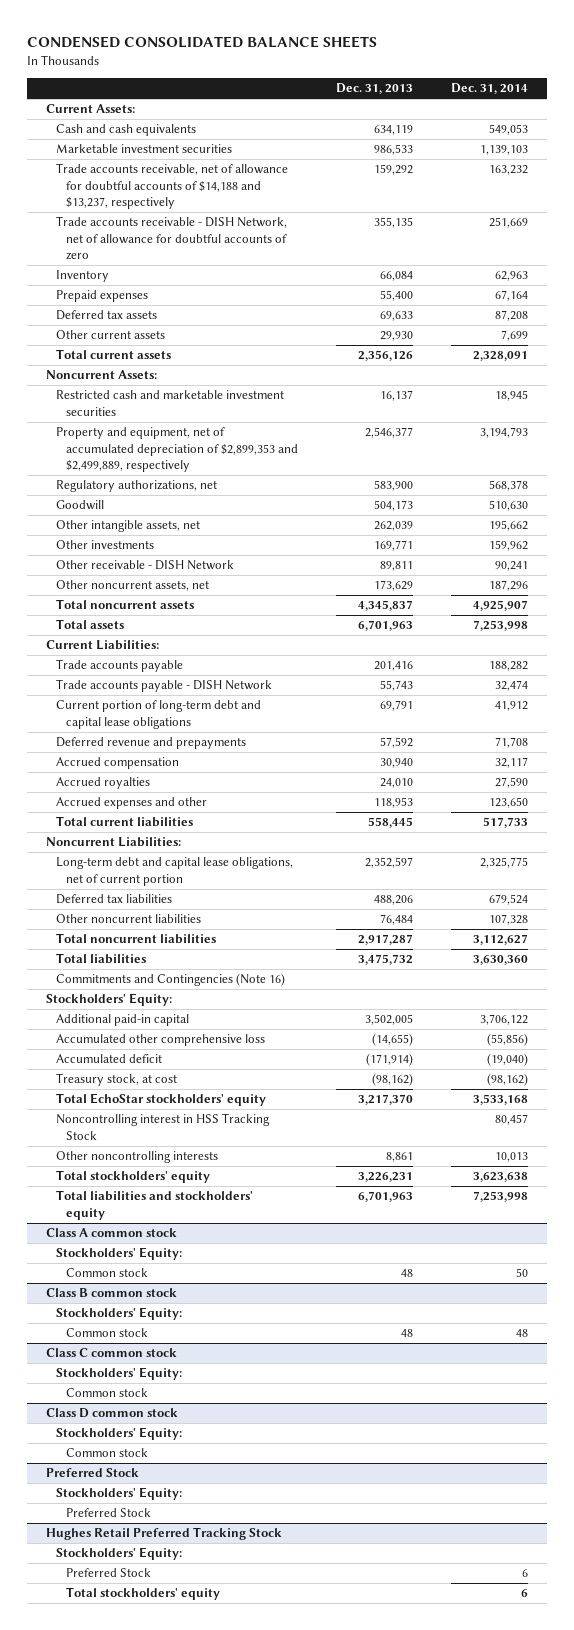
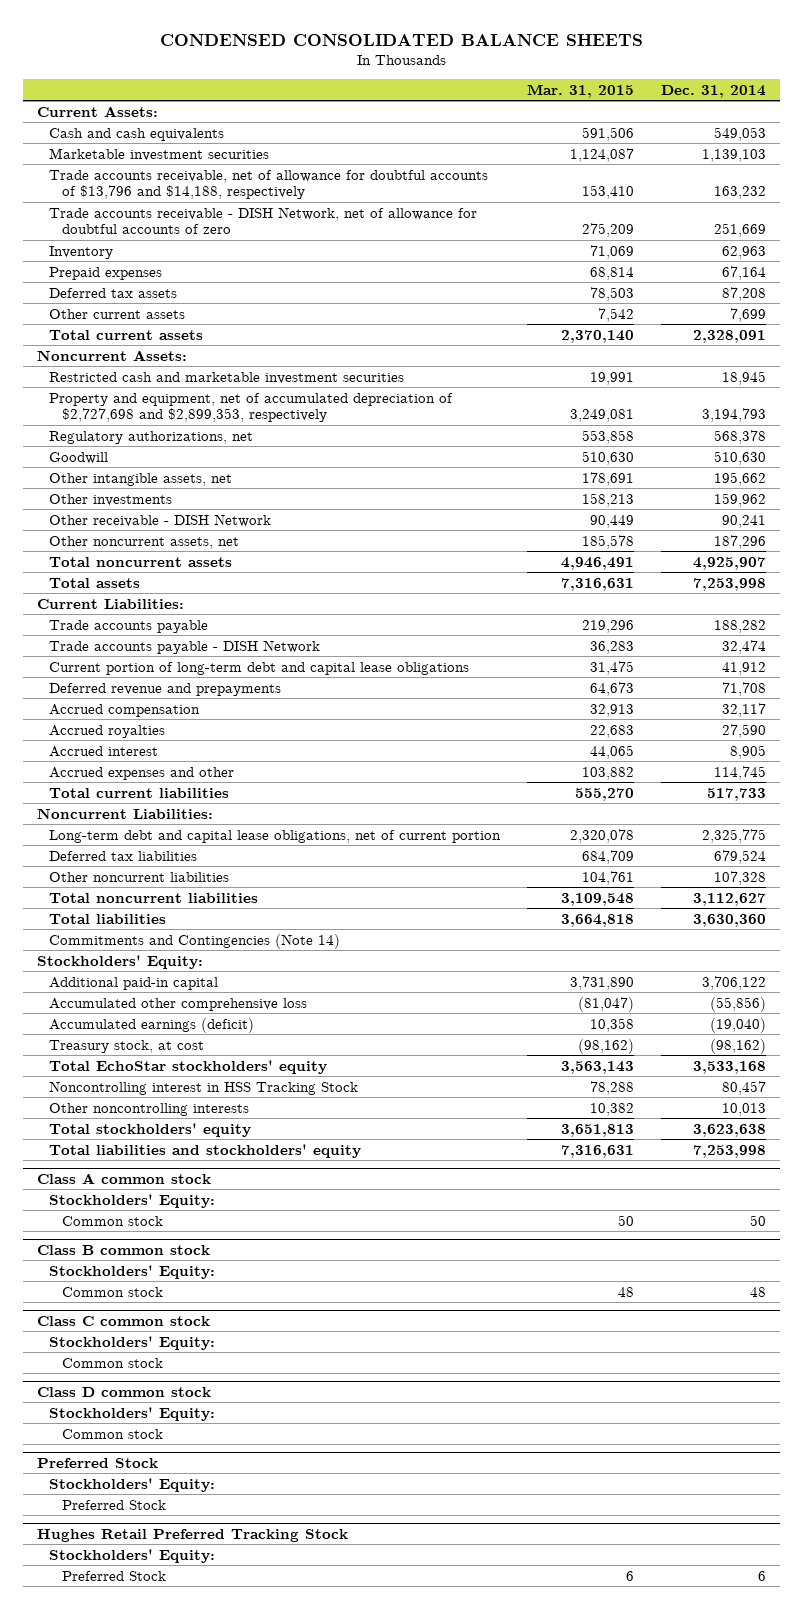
- | Dec. 31, 2013 | Dec. 31, 2014
+ | Mar. 31, 2015 | Dec. 31, 2014
- Trade accounts receivable, net of allowance for doubtful accounts of $14,188 and $13,237, respectively | 159,292 | 163,232
+ Trade accounts receivable, net of allowance for doubtful accounts of $13,796 and $14,188, respectively | 153,410 | 163,232
- Property and equipment, net of accumulated depreciation of $2,899,353 and $2,499,889, respectively | 2,546,377 | 3,194,793
+ Property and equipment, net of accumulated depreciation of $2,727,698 and $2,899,353, respectively | 3,249,081 | 3,194,793
- Accrued expenses and other | 118,953 | 123,650
+ Accrued interest | 44,065 | 8,905
+ Accrued expenses and other | 103,882 | 114,745
- Commitments and Contingencies (Note 16)
+ Commitments and Contingencies (Note 14)
- Accumulated deficit | (171,914) | (19,040)
+ Accumulated earnings (deficit) | 10,358 | (19,040)
@ Hughes Retail Preferred Tracking Stock
- Total stockholders' equity | | 6

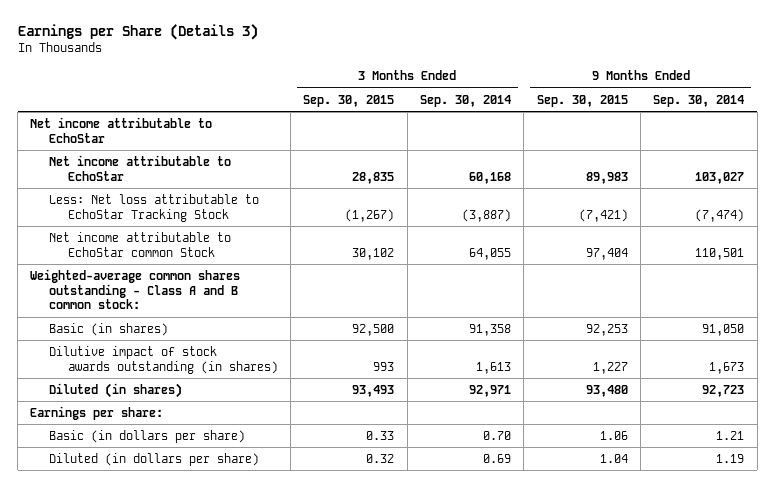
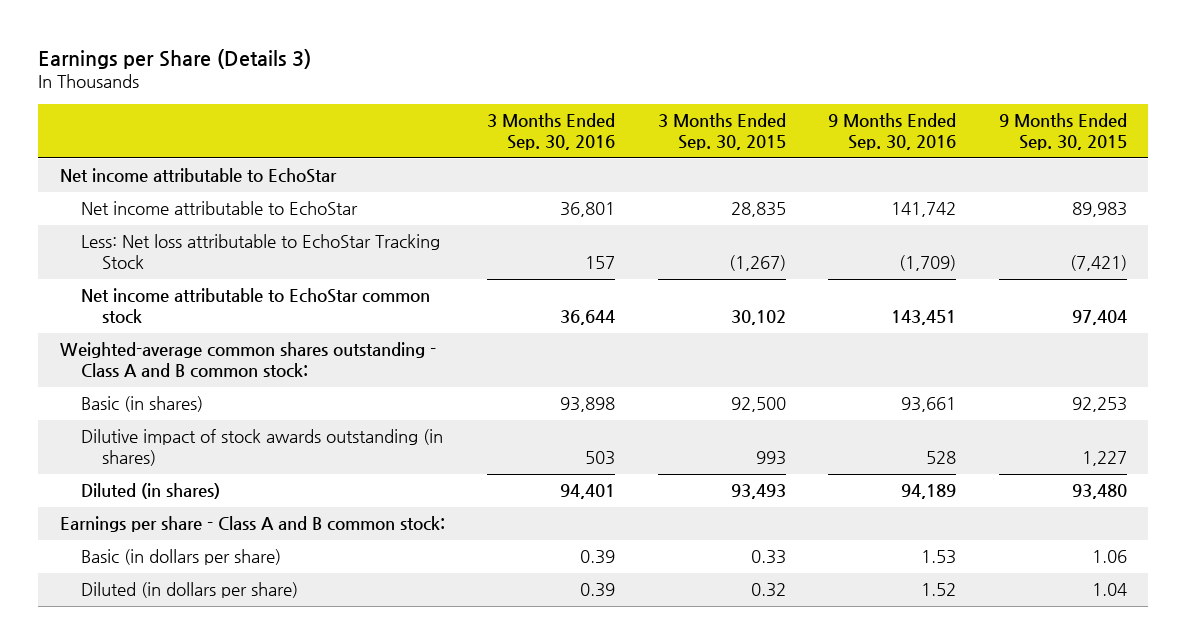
- | 3 Months Ended Sep. 30, 2015 | 3 Months Ended Sep. 30, 2014 | 9 Months Ended Sep. 30, 2015 | 9 Months Ended Sep. 30, 2014
+ | 3 Months Ended Sep. 30, 2016 | 3 Months Ended Sep. 30, 2015 | 9 Months Ended Sep. 30, 2016 | 9 Months Ended Sep. 30, 2015
- Net income attributable to EchoStar common Stock | 30,102 | 64,055 | 97,404 | 110,501
+ Net income attributable to EchoStar common stock | 36,644 | 30,102 | 143,451 | 97,404
- Earnings per share:
+ Earnings per share - Class A and B common stock:

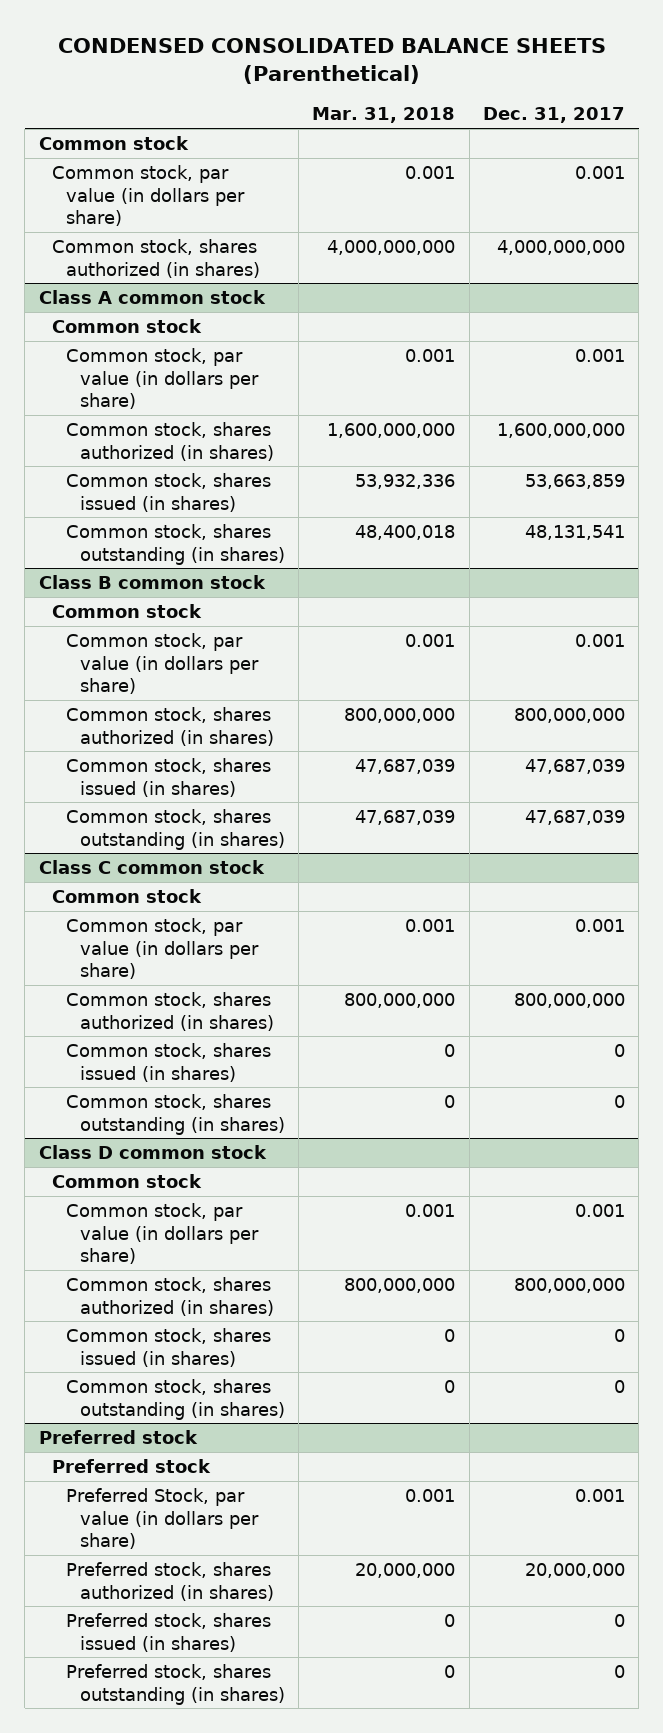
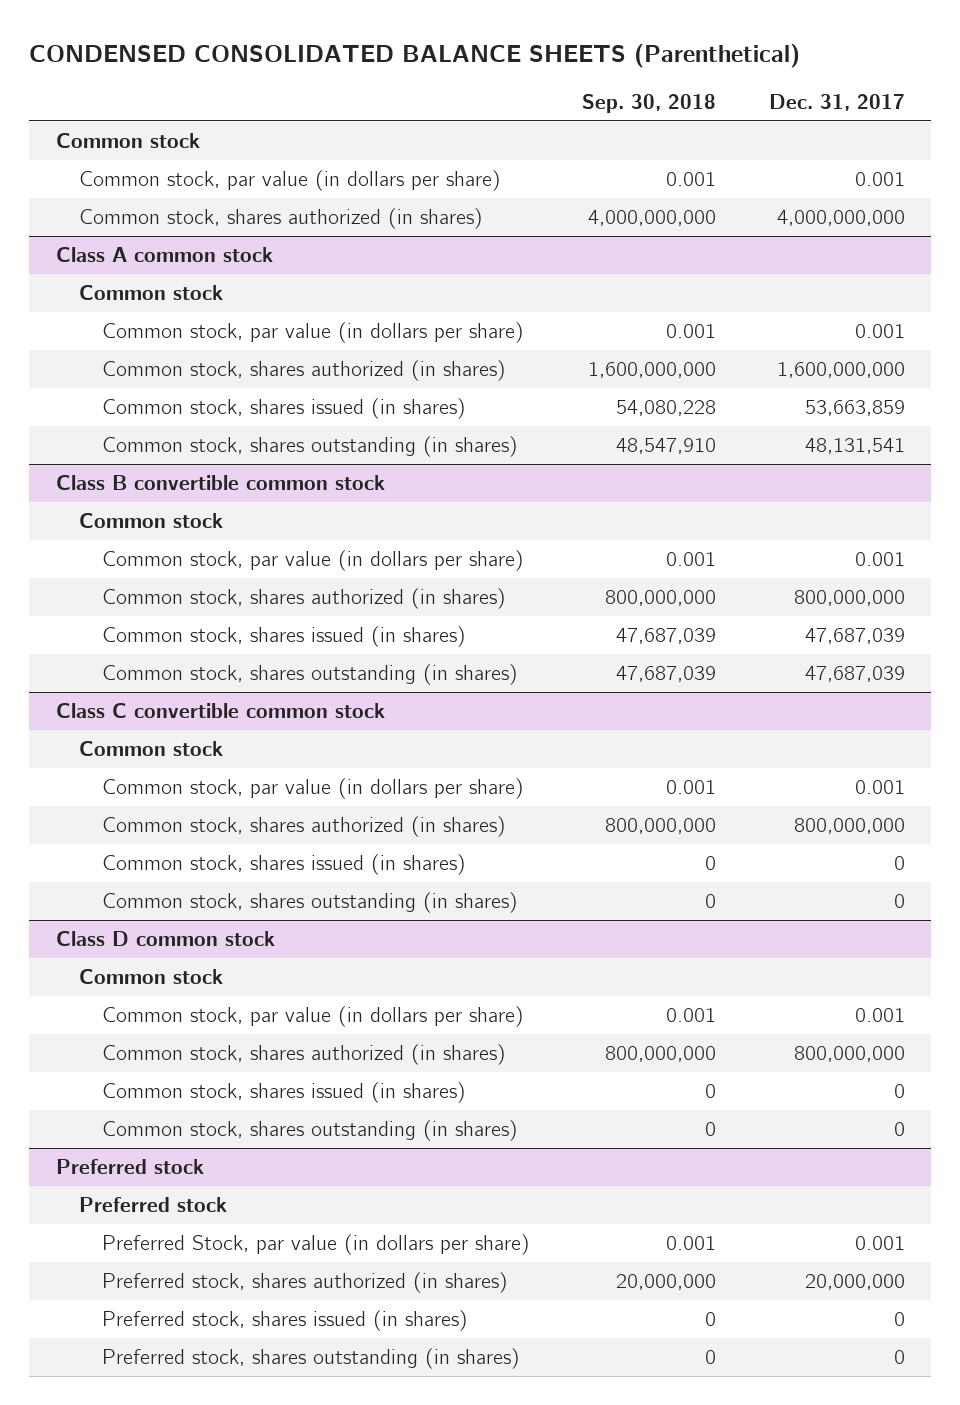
- | Mar. 31, 2018 | Dec. 31, 2017
+ | Sep. 30, 2018 | Dec. 31, 2017
- Class B common stock
+ Class B convertible common stock
- Class C common stock
+ Class C convertible common stock

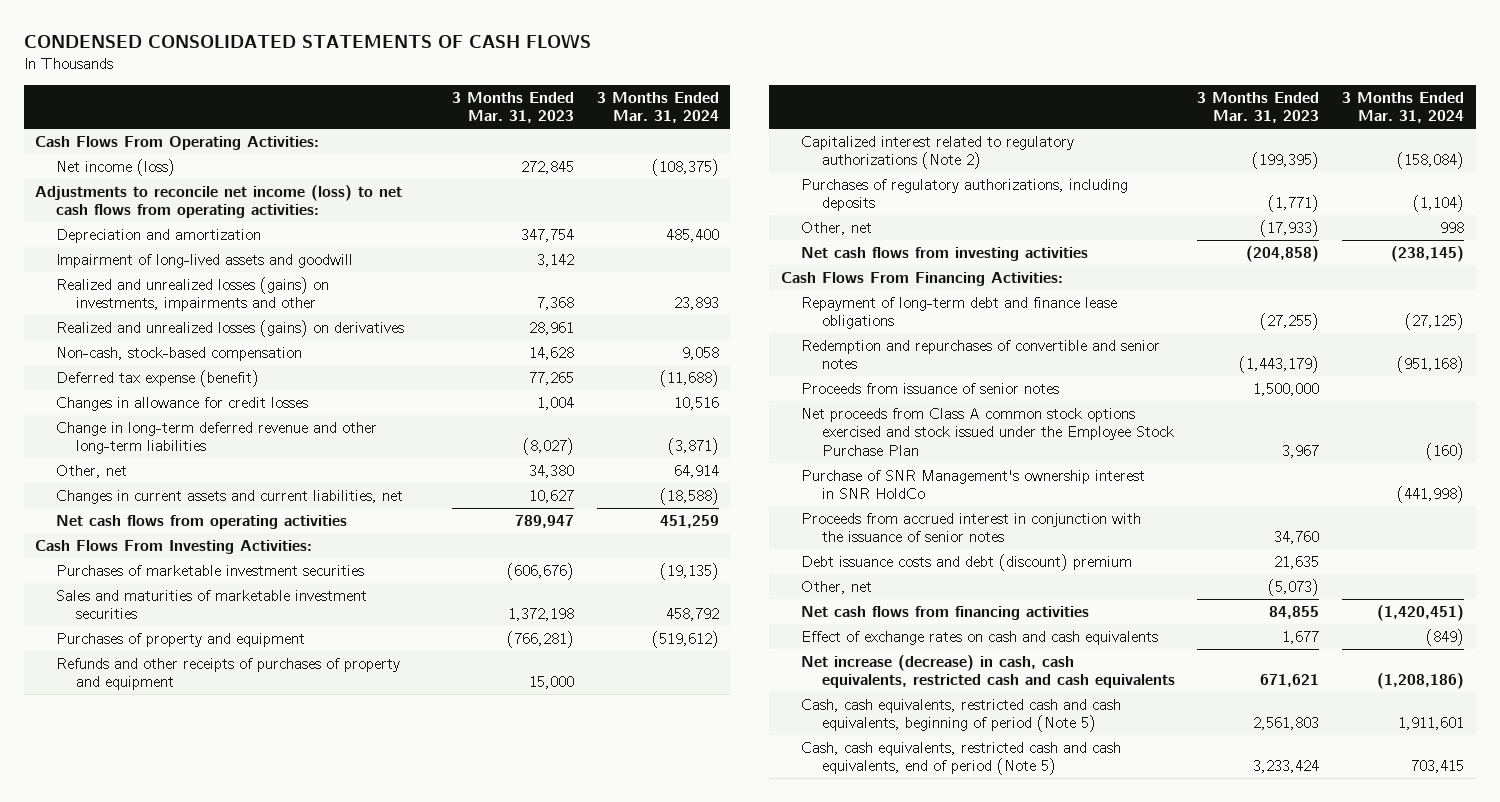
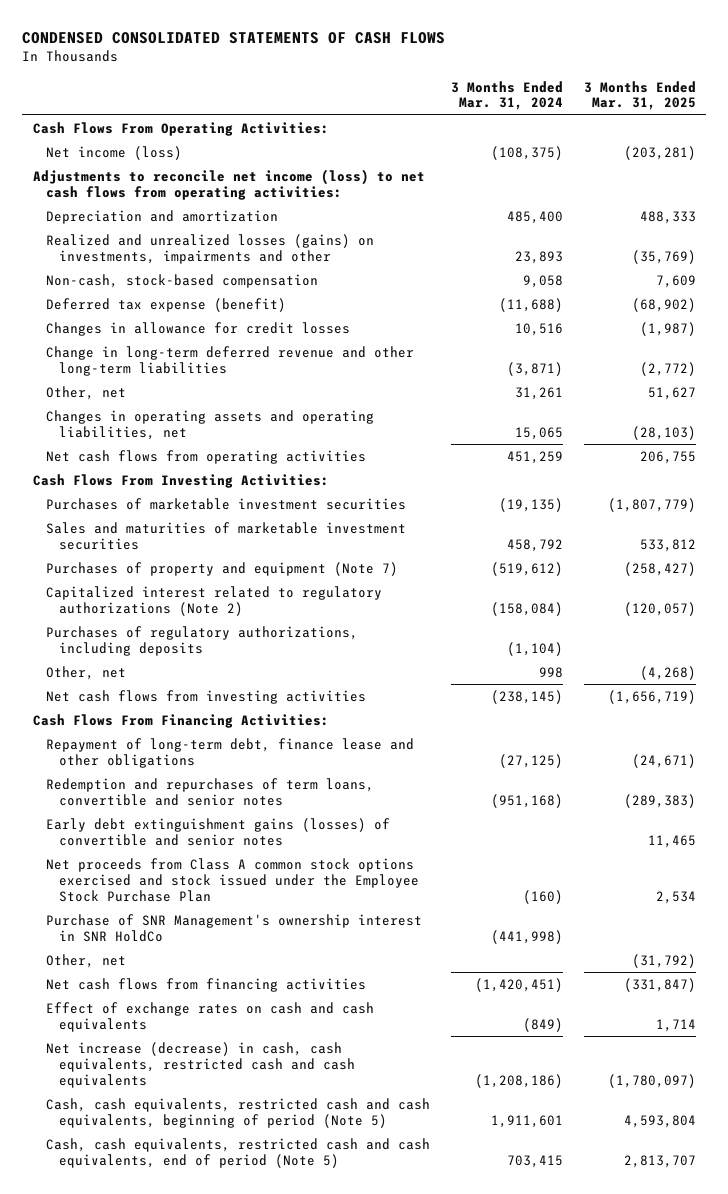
- | 3 Months Ended Mar. 31, 2023 | 3 Months Ended Mar. 31, 2024
+ | 3 Months Ended Mar. 31, 2024 | 3 Months Ended Mar. 31, 2025
- Impairment of long-lived assets and goodwill | 3,142 |
- Realized and unrealized losses (gains) on derivatives | 28,961 |
- Other, net | 34,380 | 64,914
- Changes in current assets and current liabilities, net | 10,627 | (18,588)
+ Other, net | 31,261 | 51,627
+ Changes in operating assets and operating liabilities, net | 15,065 | (28,103)
- Purchases of property and equipment | (766,281) | (519,612)
- Refunds and other receipts of purchases of property and equipment | 15,000 |
+ Purchases of property and equipment (Note 7) | (519,612) | (258,427)
- Repayment of long-term debt and finance lease obligations | (27,255) | (27,125)
- Redemption and repurchases of convertible and senior notes | (1,443,179) | (951,168)
- Proceeds from issuance of senior notes | 1,500,000 |
+ Repayment of long-term debt, finance lease and other obligations | (27,125) | (24,671)
+ Redemption and repurchases of term loans, convertible and senior notes | (951,168) | (289,383)
+ Early debt extinguishment gains (losses) of convertible and senior notes | | 11,465
- Proceeds from accrued interest in conjunction with the issuance of senior notes | 34,760 |
- Debt issuance costs and debt (discount) premium | 21,635 |

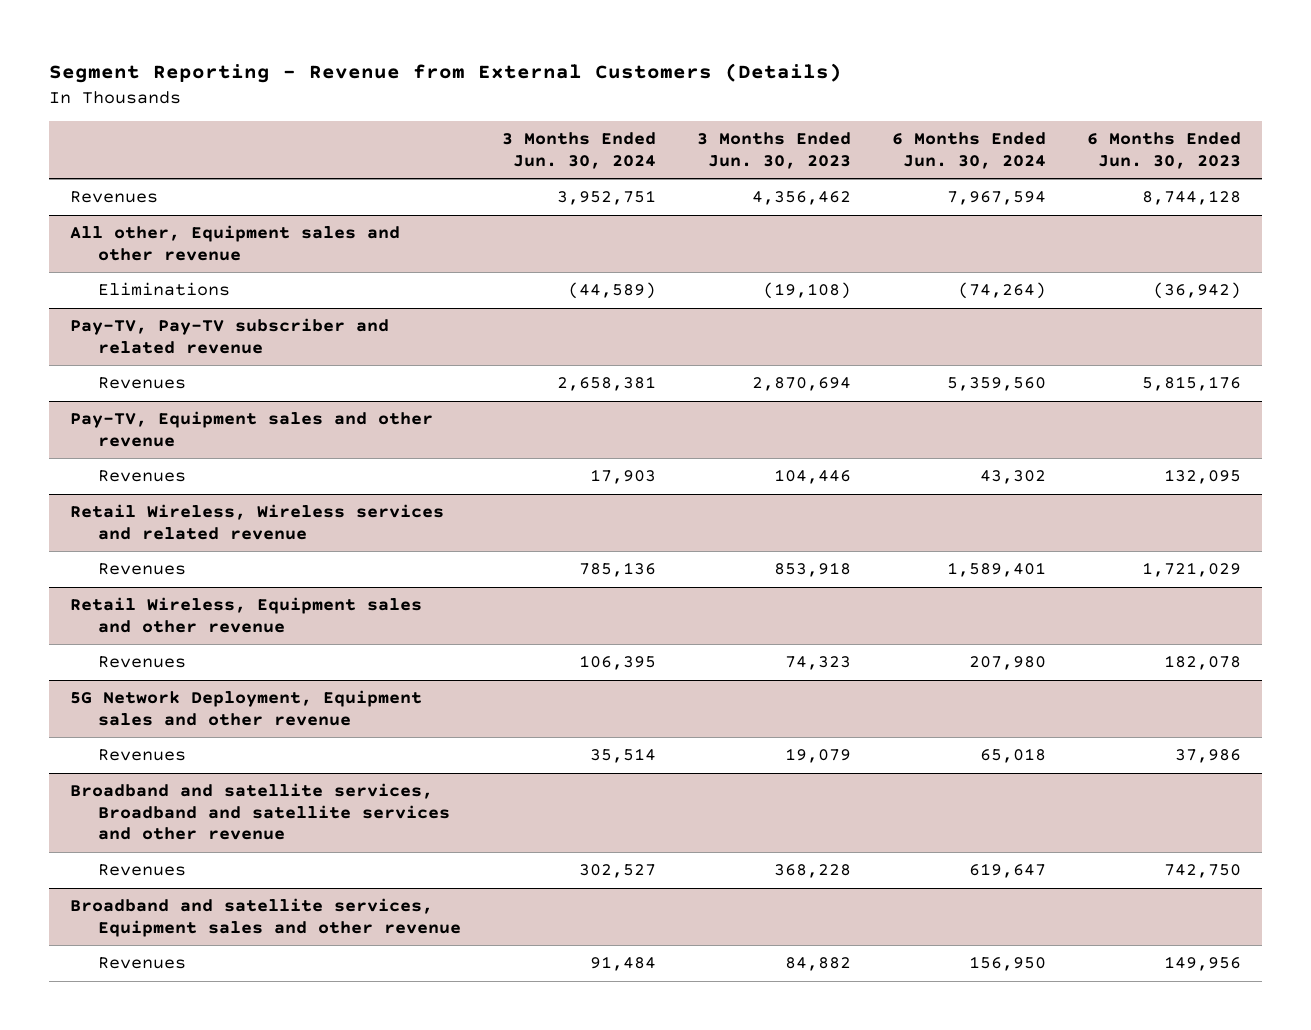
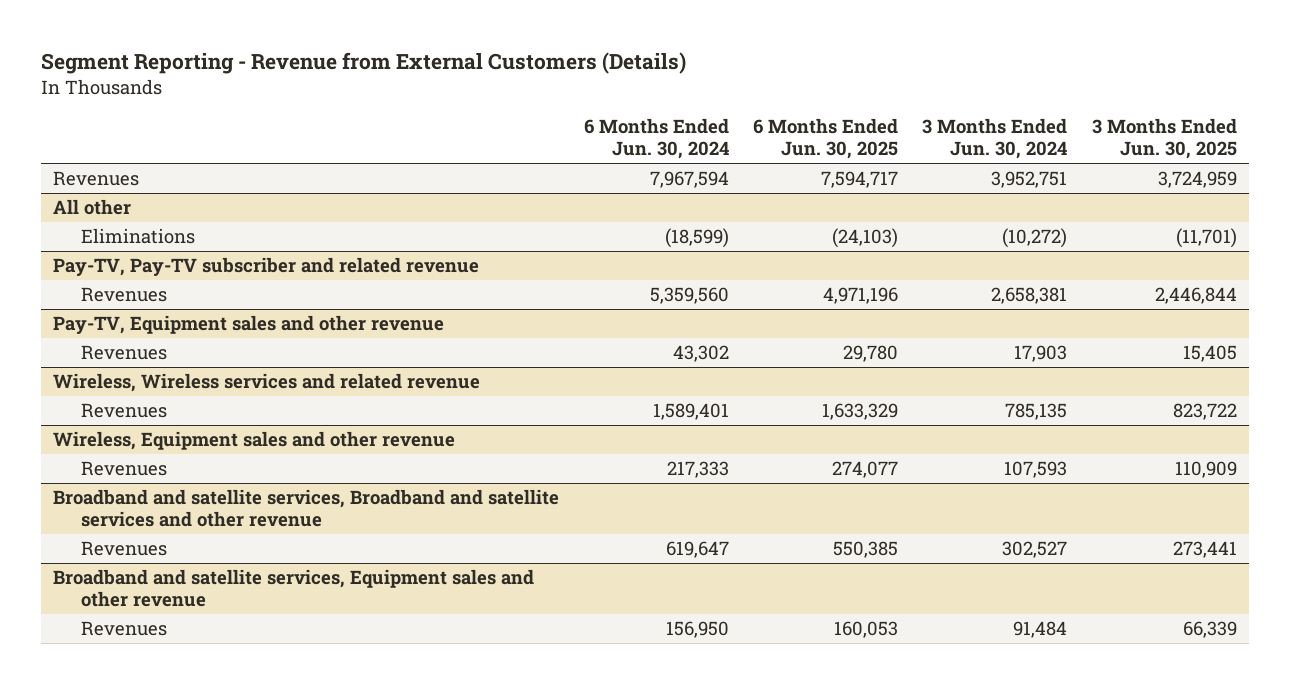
- | 3 Months Ended Jun. 30, 2024 | 3 Months Ended Jun. 30, 2023 | 6 Months Ended Jun. 30, 2024 | 6 Months Ended Jun. 30, 2023
+ | 6 Months Ended Jun. 30, 2024 | 6 Months Ended Jun. 30, 2025 | 3 Months Ended Jun. 30, 2024 | 3 Months Ended Jun. 30, 2025
- All other, Equipment sales and other revenue
- Eliminations | (44,589) | (19,108) | (74,264) | (36,942)
+ All other
+ Eliminations | (18,599) | (24,103) | (10,272) | (11,701)
- Retail Wireless, Wireless services and related revenue
- Revenues | 785,136 | 853,918 | 1,589,401 | 1,721,029
- Retail Wireless, Equipment sales and other revenue
- Revenues | 106,395 | 74,323 | 207,980 | 182,078
- 5G Network Deployment, Equipment sales and other revenue
- Revenues | 35,514 | 19,079 | 65,018 | 37,986
+ Wireless, Wireless services and related revenue
+ Revenues | 1,589,401 | 1,633,329 | 785,135 | 823,722
+ Wireless, Equipment sales and other revenue
+ Revenues | 217,333 | 274,077 | 107,593 | 110,909

